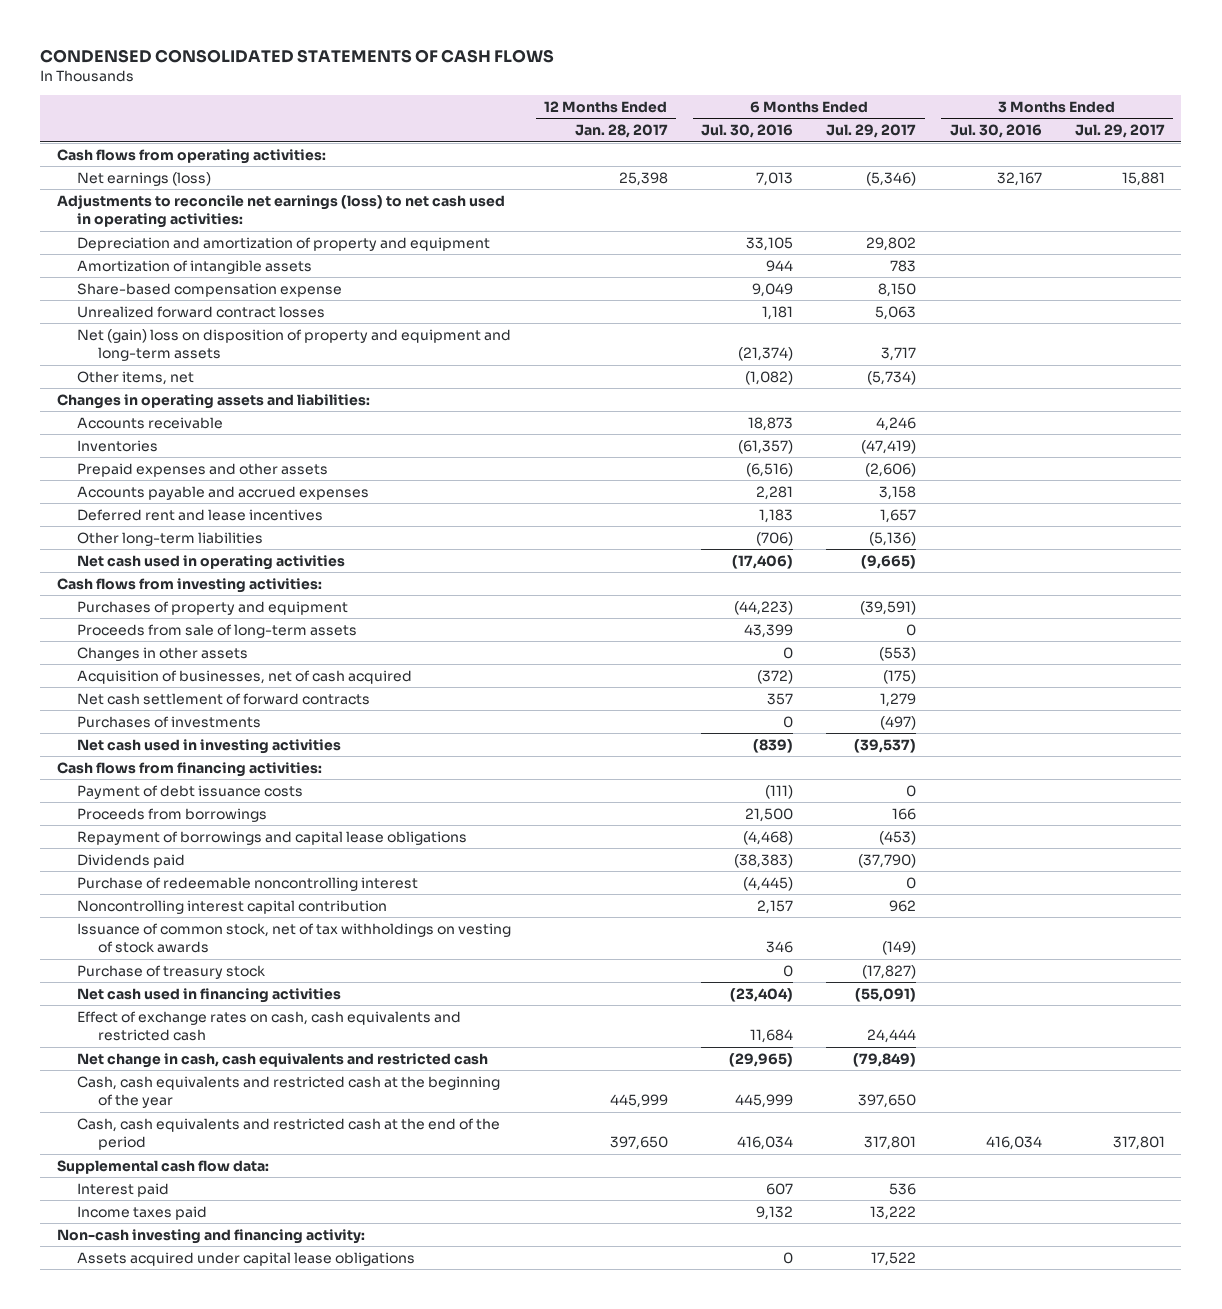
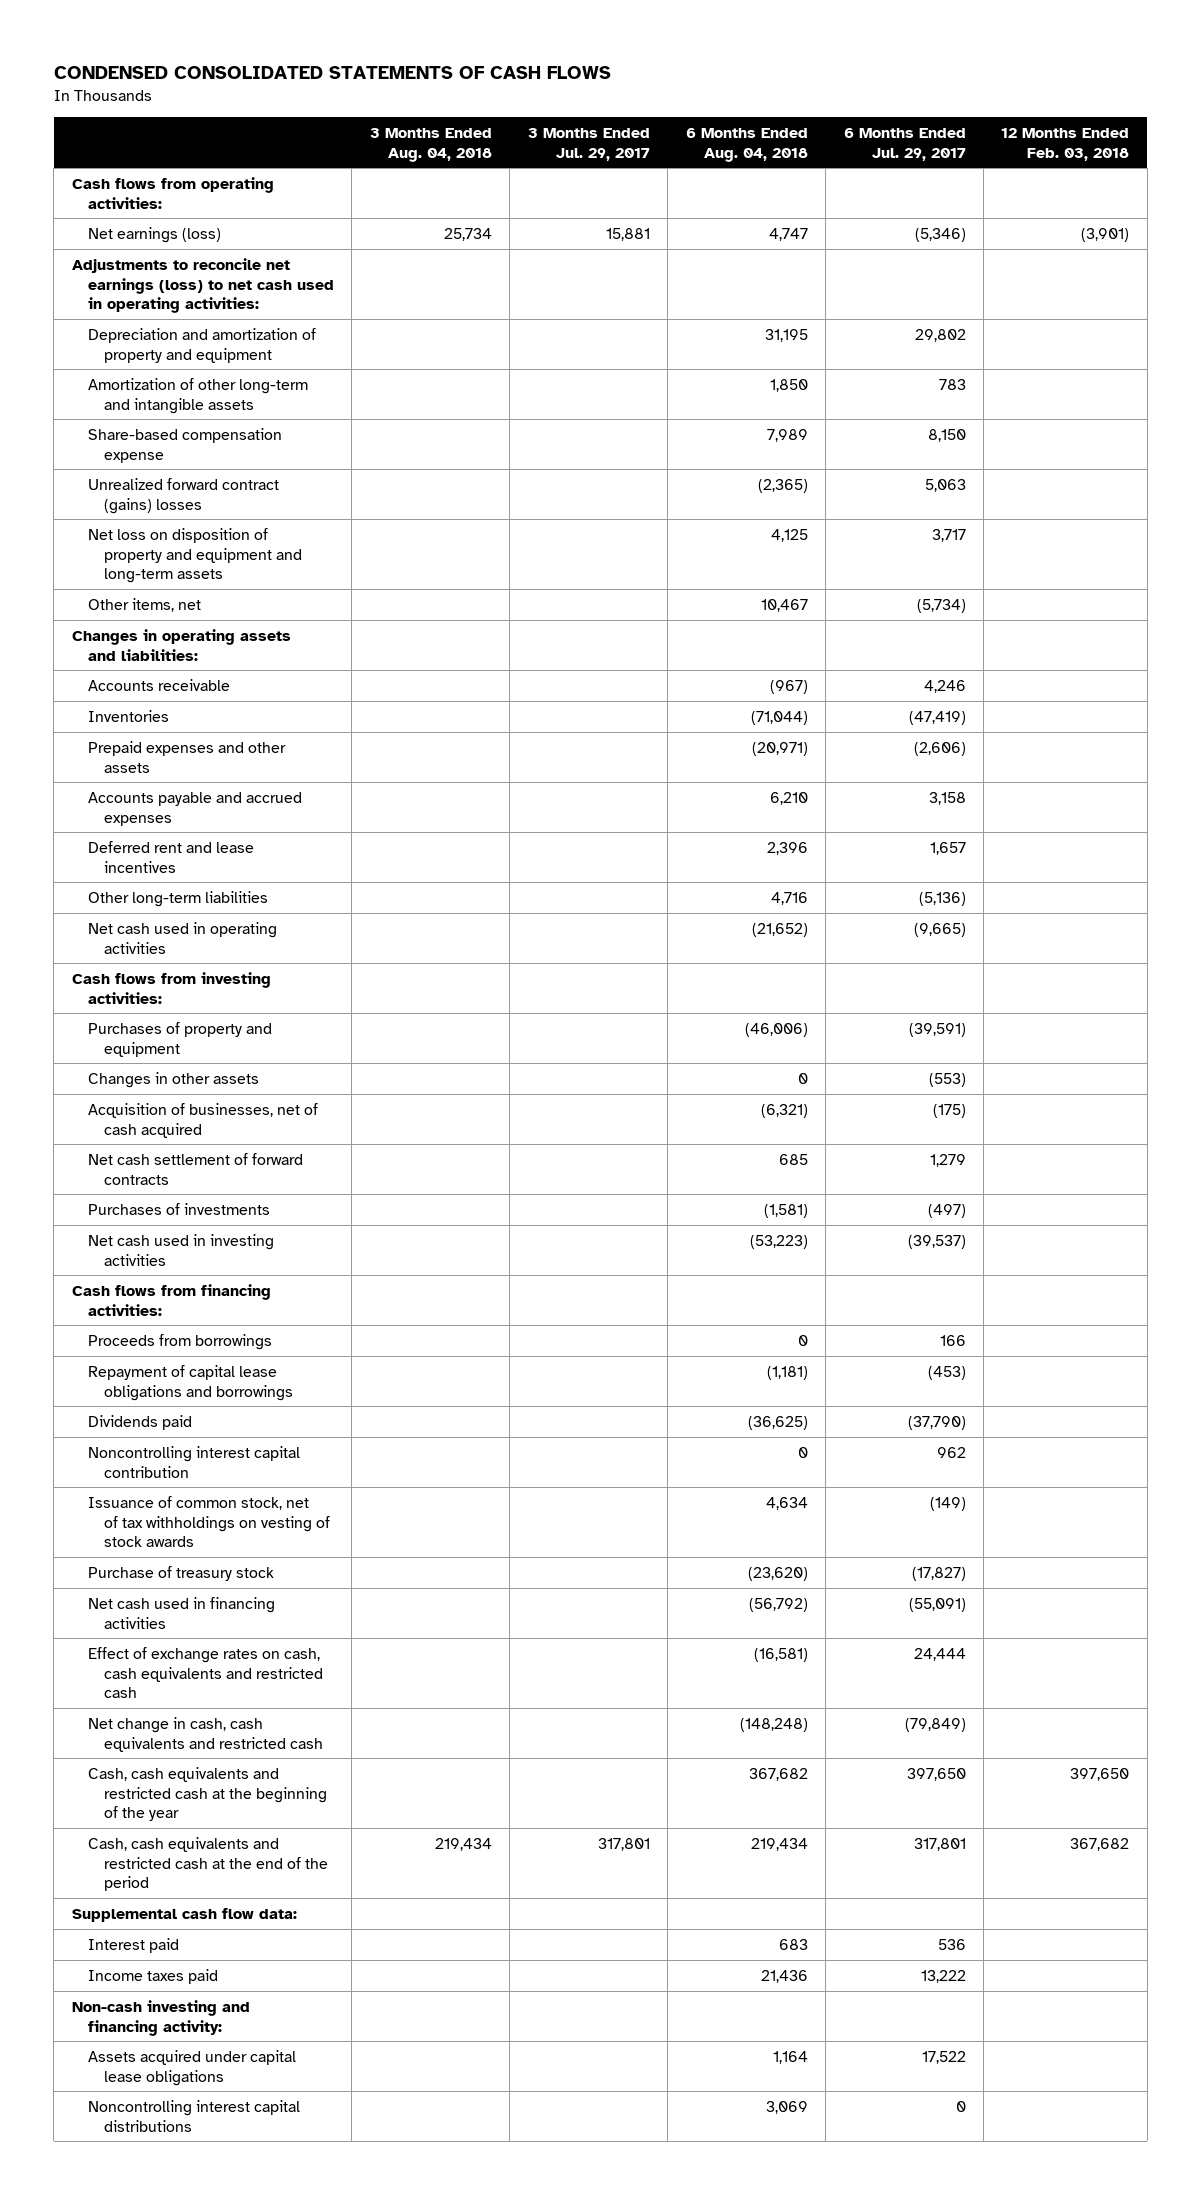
- | 12 Months Ended Jan. 28, 2017 | 6 Months Ended Jul. 30, 2016 | 6 Months Ended Jul. 29, 2017 | 3 Months Ended Jul. 30, 2016 | 3 Months Ended Jul. 29, 2017
+ | 3 Months Ended Aug. 04, 2018 | 3 Months Ended Jul. 29, 2017 | 6 Months Ended Aug. 04, 2018 | 6 Months Ended Jul. 29, 2017 | 12 Months Ended Feb. 03, 2018
- Amortization of intangible assets | | 944 | 783 | |
+ Amortization of other long-term and intangible assets | | | 1,850 | 783 |
- Unrealized forward contract losses | | 1,181 | 5,063 | |
- Net (gain) loss on disposition of property and equipment and long-term assets | | (21,374) | 3,717 | |
+ Unrealized forward contract (gains) losses | | | (2,365) | 5,063 |
+ Net loss on disposition of property and equipment and long-term assets | | | 4,125 | 3,717 |
- Proceeds from sale of long-term assets | | 43,399 | 0 | |
- Payment of debt issuance costs | | (111) | 0 | |
- Repayment of borrowings and capital lease obligations | | (4,468) | (453) | |
+ Repayment of capital lease obligations and borrowings | | | (1,181) | (453) |
- Purchase of redeemable noncontrolling interest | | (4,445) | 0 | |
+ Noncontrolling interest capital distributions | | | 3,069 | 0 |

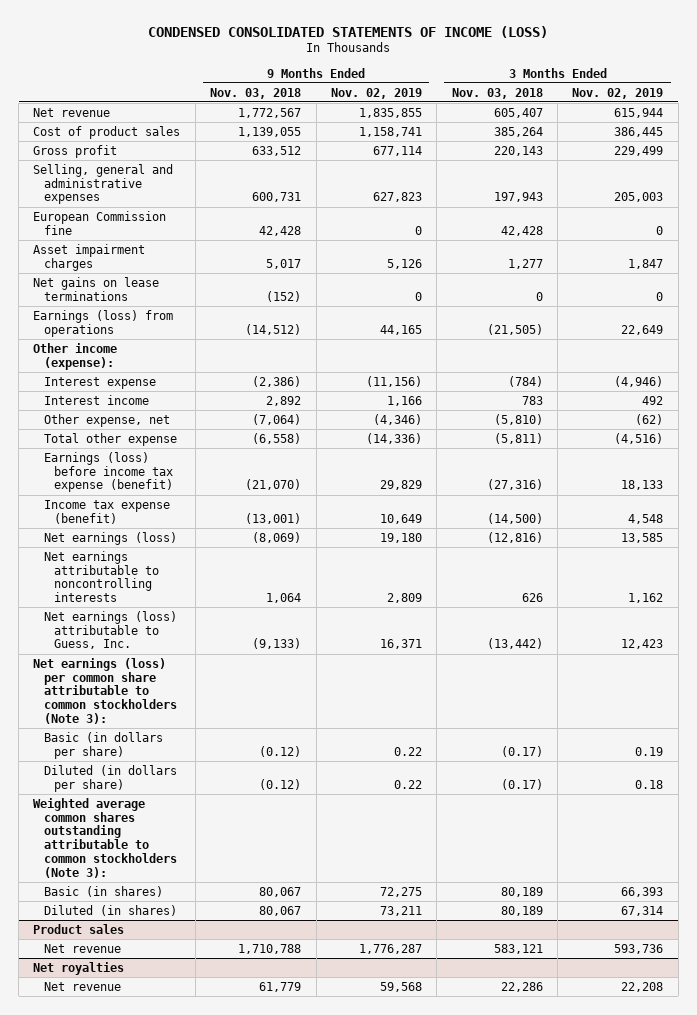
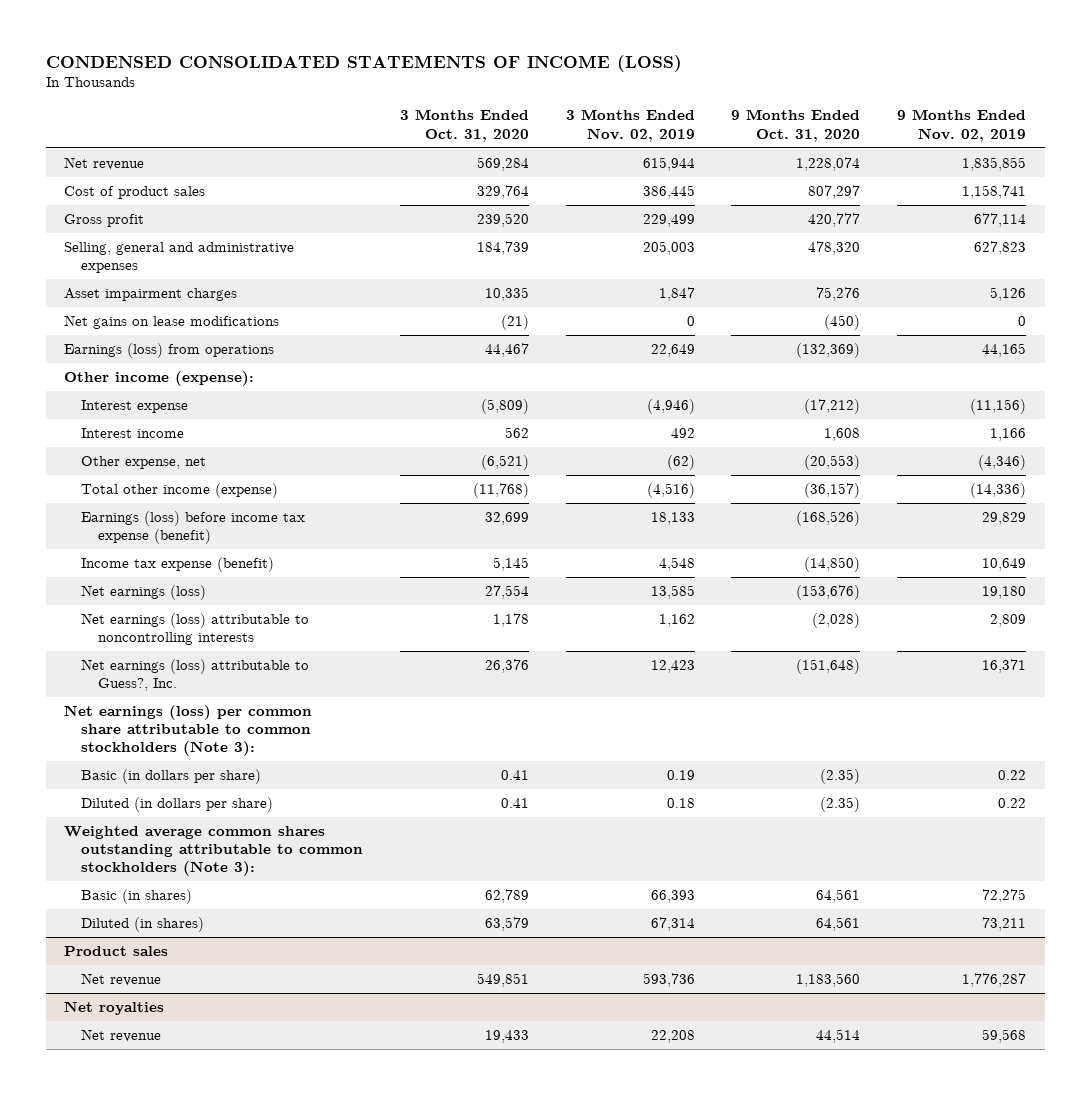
- | 9 Months Ended Nov. 03, 2018 | 9 Months Ended Nov. 02, 2019 | 3 Months Ended Nov. 03, 2018 | 3 Months Ended Nov. 02, 2019
+ | 3 Months Ended Oct. 31, 2020 | 3 Months Ended Nov. 02, 2019 | 9 Months Ended Oct. 31, 2020 | 9 Months Ended Nov. 02, 2019
- European Commission fine | 42,428 | 0 | 42,428 | 0
- Net gains on lease terminations | (152) | 0 | 0 | 0
+ Net gains on lease modifications | (21) | 0 | (450) | 0
- Total other expense | (6,558) | (14,336) | (5,811) | (4,516)
+ Total other income (expense) | (11,768) | (4,516) | (36,157) | (14,336)
- Net earnings attributable to noncontrolling interests | 1,064 | 2,809 | 626 | 1,162
- Net earnings (loss) attributable to Guess, Inc. | (9,133) | 16,371 | (13,442) | 12,423
+ Net earnings (loss) attributable to noncontrolling interests | 1,178 | 1,162 | (2,028) | 2,809
+ Net earnings (loss) attributable to Guess?, Inc. | 26,376 | 12,423 | (151,648) | 16,371

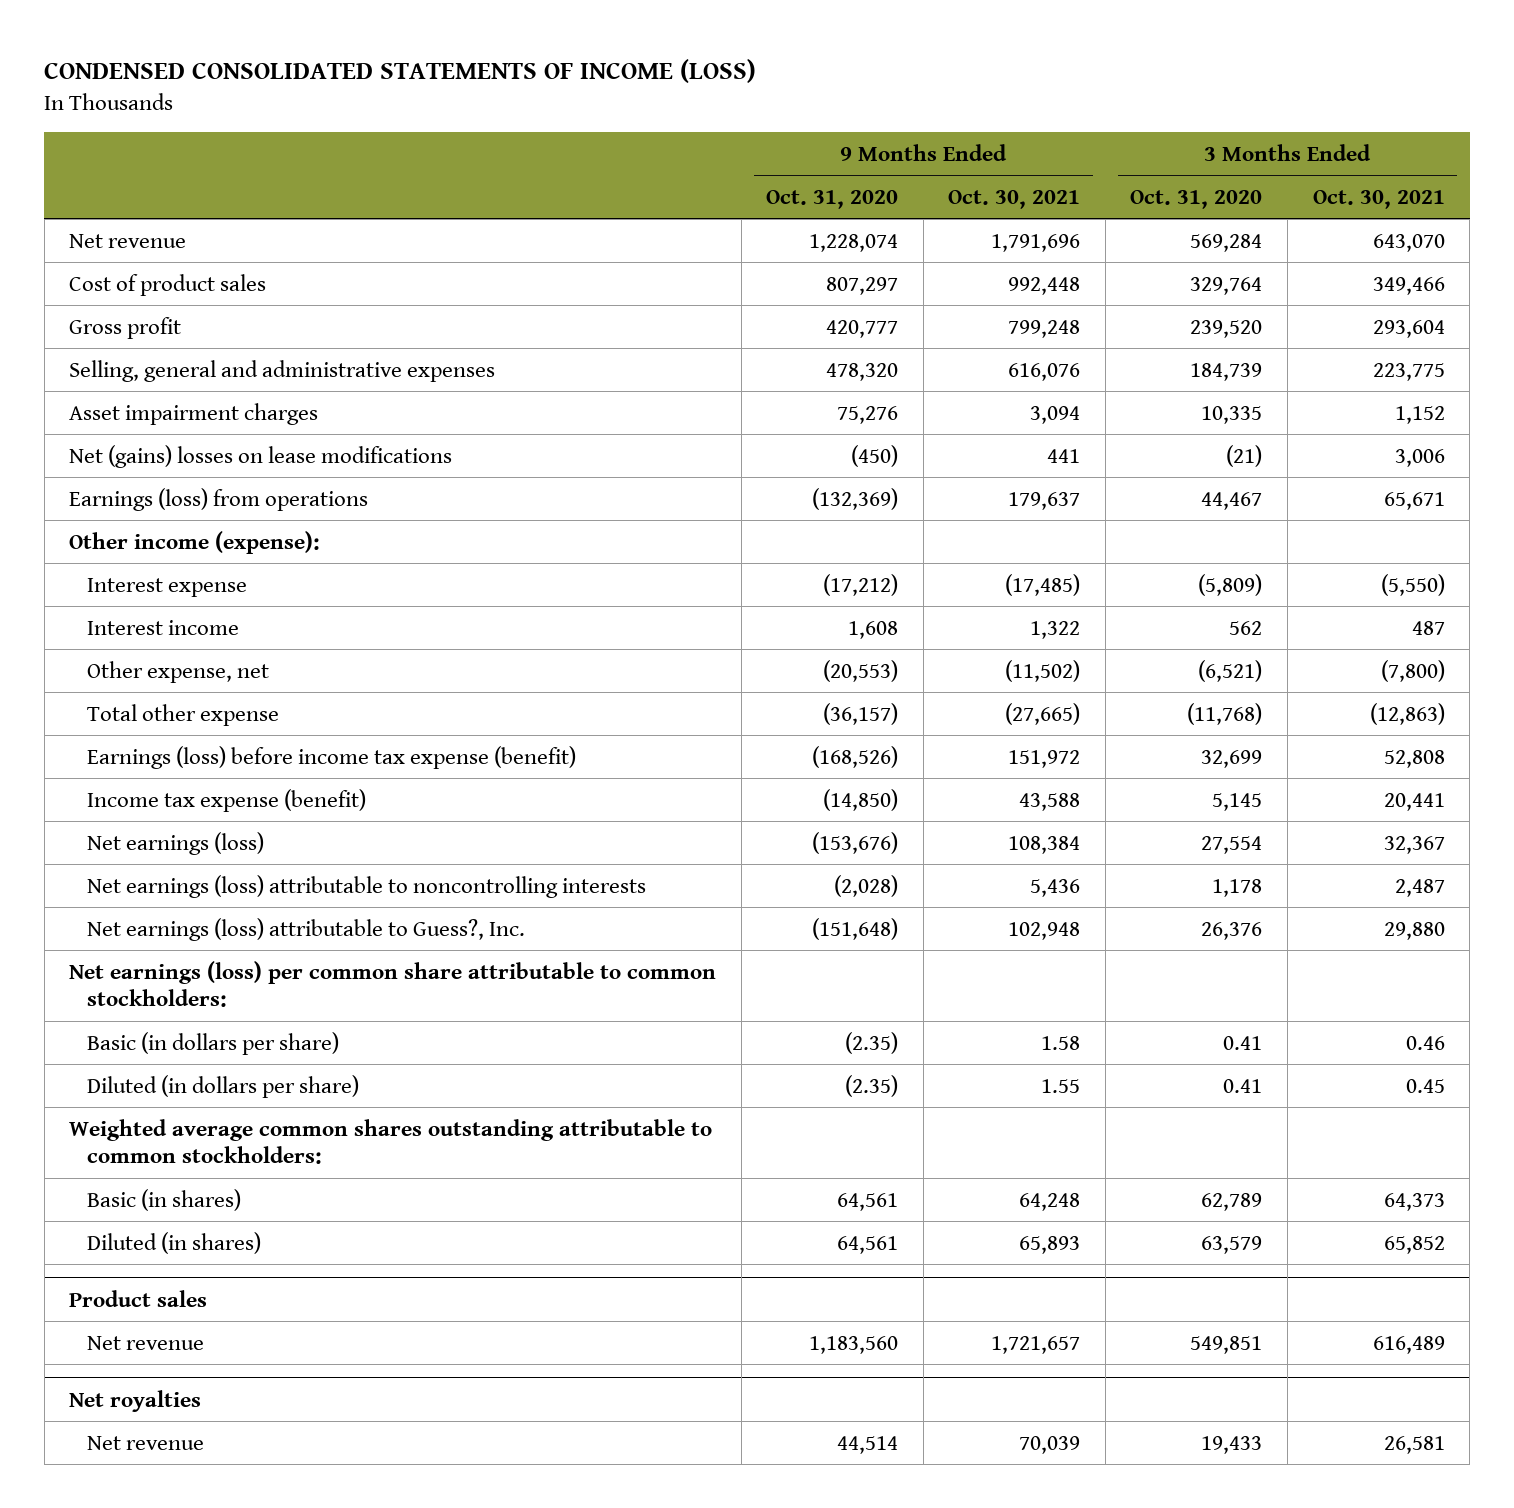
- | 3 Months Ended Oct. 31, 2020 | 3 Months Ended Nov. 02, 2019 | 9 Months Ended Oct. 31, 2020 | 9 Months Ended Nov. 02, 2019
+ | 9 Months Ended Oct. 31, 2020 | 9 Months Ended Oct. 30, 2021 | 3 Months Ended Oct. 31, 2020 | 3 Months Ended Oct. 30, 2021
- Net gains on lease modifications | (21) | 0 | (450) | 0
+ Net (gains) losses on lease modifications | (450) | 441 | (21) | 3,006
- Total other income (expense) | (11,768) | (4,516) | (36,157) | (14,336)
+ Total other expense | (36,157) | (27,665) | (11,768) | (12,863)
- Net earnings (loss) per common share attributable to common stockholders (Note 3):
+ Net earnings (loss) per common share attributable to common stockholders:
- Weighted average common shares outstanding attributable to common stockholders (Note 3):
+ Weighted average common shares outstanding attributable to common stockholders:

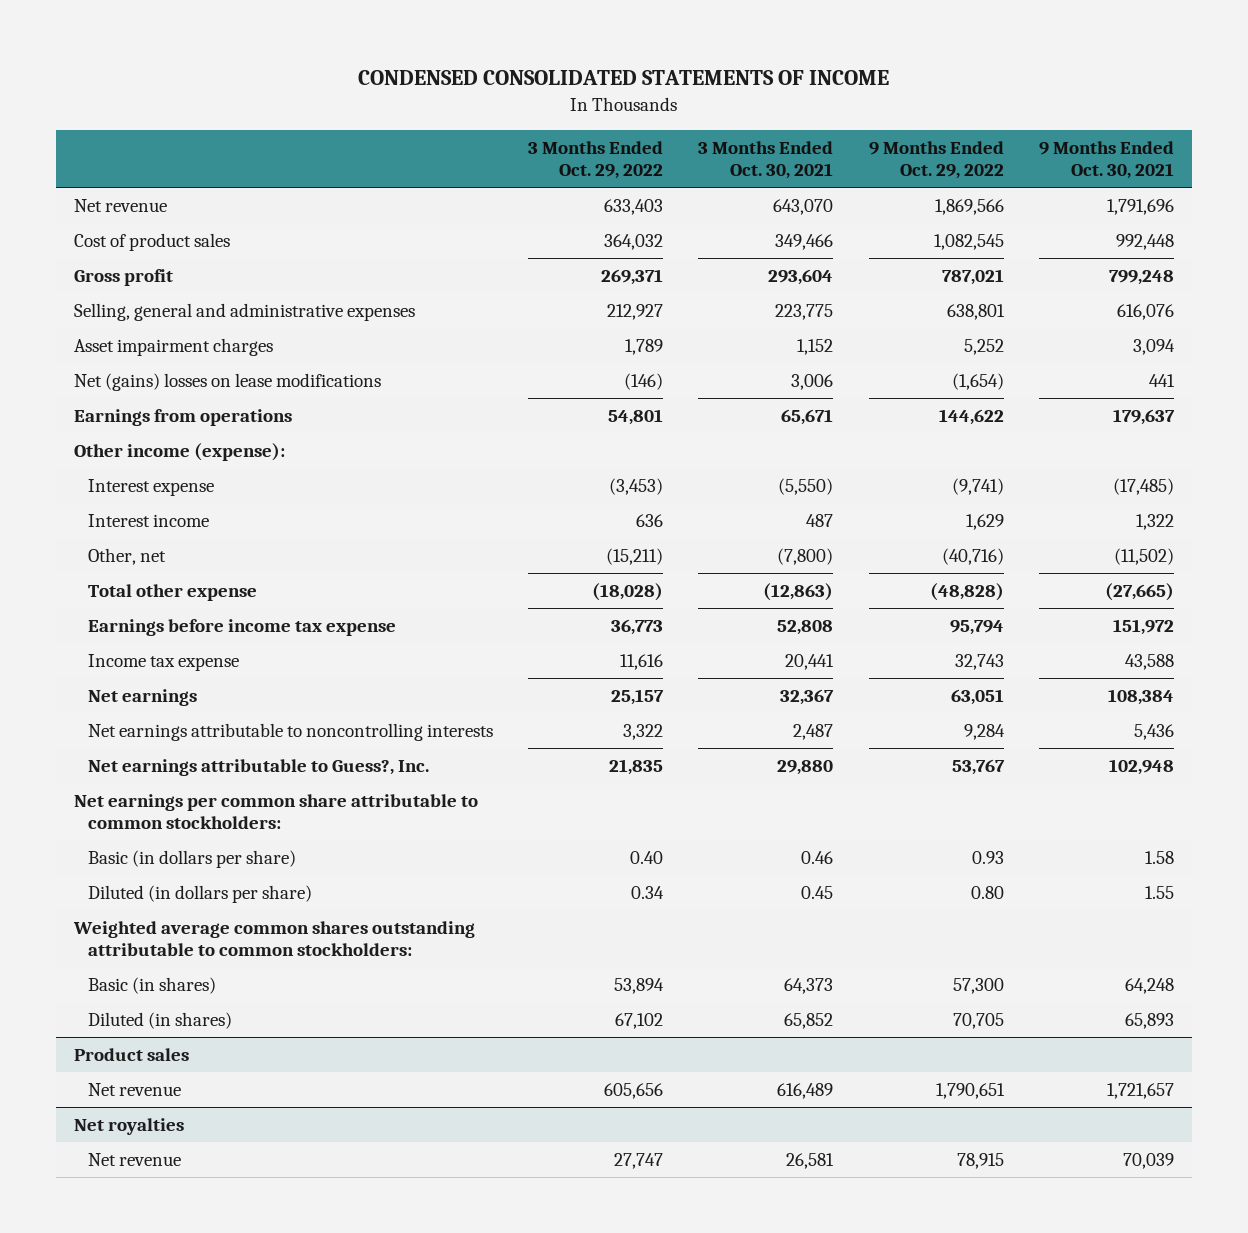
- CONDENSED CONSOLIDATED STATEMENTS OF INCOME (LOSS)
+ CONDENSED CONSOLIDATED STATEMENTS OF INCOME
- | 9 Months Ended Oct. 31, 2020 | 9 Months Ended Oct. 30, 2021 | 3 Months Ended Oct. 31, 2020 | 3 Months Ended Oct. 30, 2021
+ | 3 Months Ended Oct. 29, 2022 | 3 Months Ended Oct. 30, 2021 | 9 Months Ended Oct. 29, 2022 | 9 Months Ended Oct. 30, 2021
- Earnings (loss) from operations | (132,369) | 179,637 | 44,467 | 65,671
+ Earnings from operations | 54,801 | 65,671 | 144,622 | 179,637
- Other expense, net | (20,553) | (11,502) | (6,521) | (7,800)
+ Other, net | (15,211) | (7,800) | (40,716) | (11,502)
- Earnings (loss) before income tax expense (benefit) | (168,526) | 151,972 | 32,699 | 52,808
- Income tax expense (benefit) | (14,850) | 43,588 | 5,145 | 20,441
- Net earnings (loss) | (153,676) | 108,384 | 27,554 | 32,367
- Net earnings (loss) attributable to noncontrolling interests | (2,028) | 5,436 | 1,178 | 2,487
- Net earnings (loss) attributable to Guess?, Inc. | (151,648) | 102,948 | 26,376 | 29,880
- Net earnings (loss) per common share attributable to common stockholders:
+ Earnings before income tax expense | 36,773 | 52,808 | 95,794 | 151,972
+ Income tax expense | 11,616 | 20,441 | 32,743 | 43,588
+ Net earnings | 25,157 | 32,367 | 63,051 | 108,384
+ Net earnings attributable to noncontrolling interests | 3,322 | 2,487 | 9,284 | 5,436
+ Net earnings attributable to Guess?, Inc. | 21,835 | 29,880 | 53,767 | 102,948
+ Net earnings per common share attributable to common stockholders:

